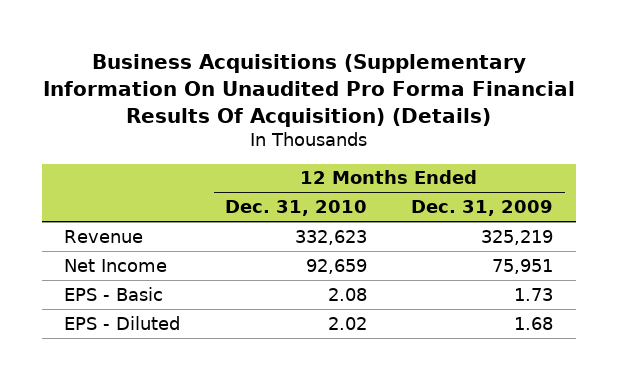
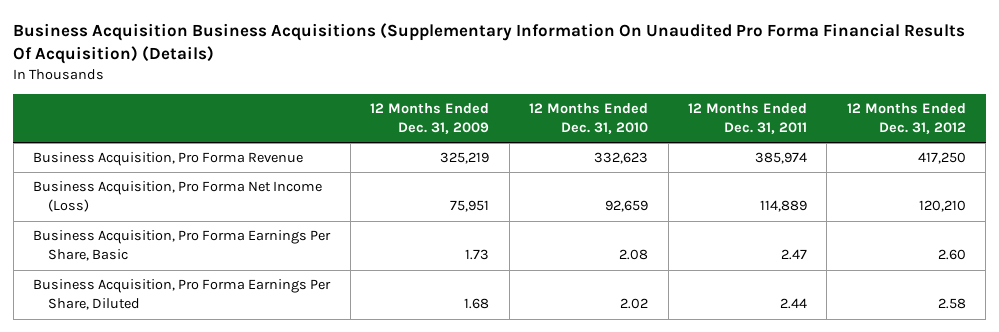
- Business Acquisitions (Supplementary Information On Unaudited Pro Forma Financial Results Of Acquisition) (Details)
+ Business Acquisition Business Acquisitions (Supplementary Information On Unaudited Pro Forma Financial Results Of Acquisition) (Details)
- | 12 Months Ended Dec. 31, 2010 | 12 Months Ended Dec. 31, 2009
+ | 12 Months Ended Dec. 31, 2009 | 12 Months Ended Dec. 31, 2010 | 12 Months Ended Dec. 31, 2011 | 12 Months Ended Dec. 31, 2012
- Revenue | 332,623 | 325,219
- Net Income | 92,659 | 75,951
- EPS - Basic | 2.08 | 1.73
- EPS - Diluted | 2.02 | 1.68
+ Business Acquisition, Pro Forma Revenue | 325,219 | 332,623 | 385,974 | 417,250
+ Business Acquisition, Pro Forma Net Income (Loss) | 75,951 | 92,659 | 114,889 | 120,210
+ Business Acquisition, Pro Forma Earnings Per Share, Basic | 1.73 | 2.08 | 2.47 | 2.60
+ Business Acquisition, Pro Forma Earnings Per Share, Diluted | 1.68 | 2.02 | 2.44 | 2.58

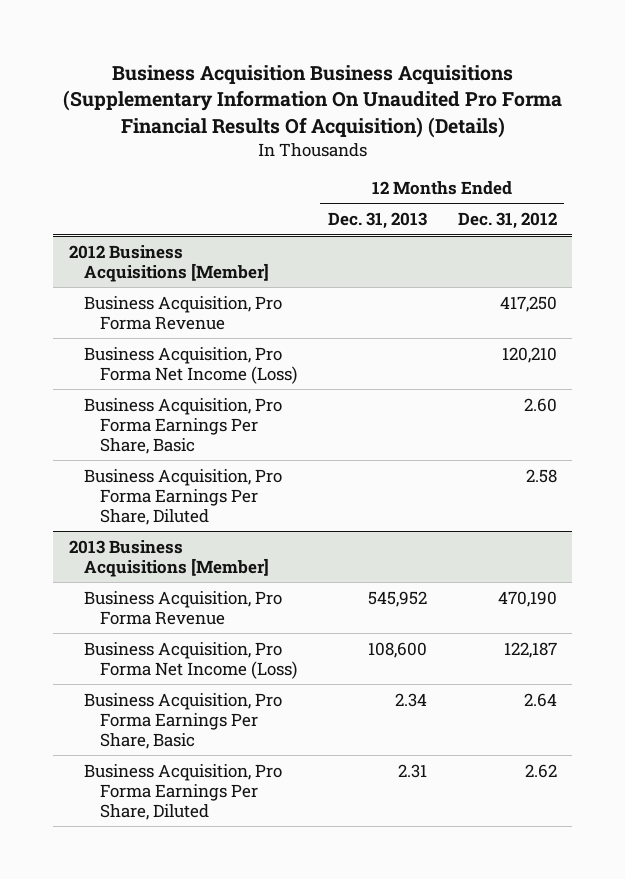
- | 12 Months Ended Dec. 31, 2009 | 12 Months Ended Dec. 31, 2010 | 12 Months Ended Dec. 31, 2011 | 12 Months Ended Dec. 31, 2012
+ | 12 Months Ended Dec. 31, 2013 | 12 Months Ended Dec. 31, 2012
+ 2012 Business Acquisitions [Member]
+ 2013 Business Acquisitions [Member]
+ Business Acquisition, Pro Forma Revenue | 545,952 | 470,190
+ Business Acquisition, Pro Forma Net Income (Loss) | 108,600 | 122,187
+ Business Acquisition, Pro Forma Earnings Per Share, Basic | 2.34 | 2.64
+ Business Acquisition, Pro Forma Earnings Per Share, Diluted | 2.31 | 2.62

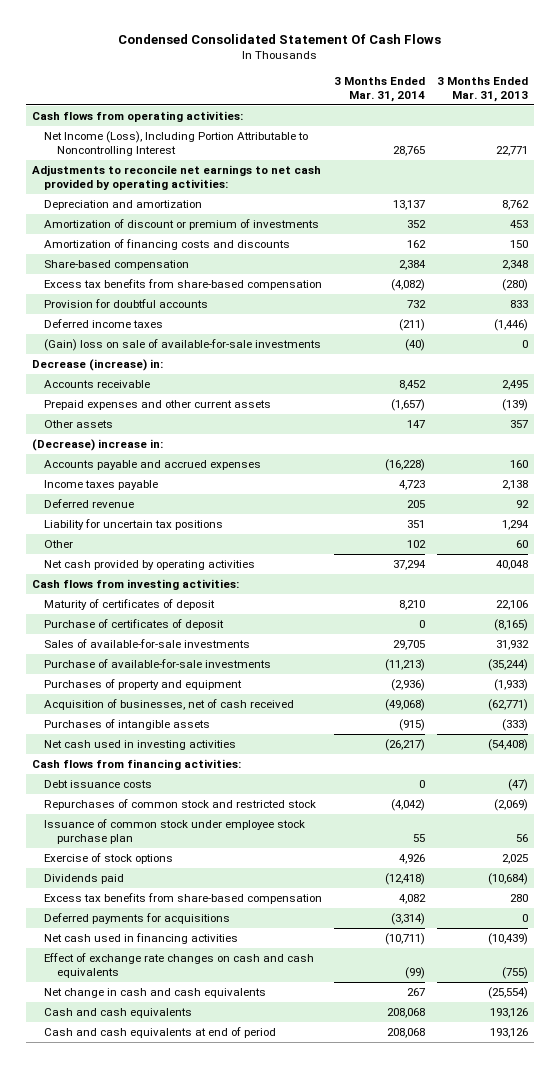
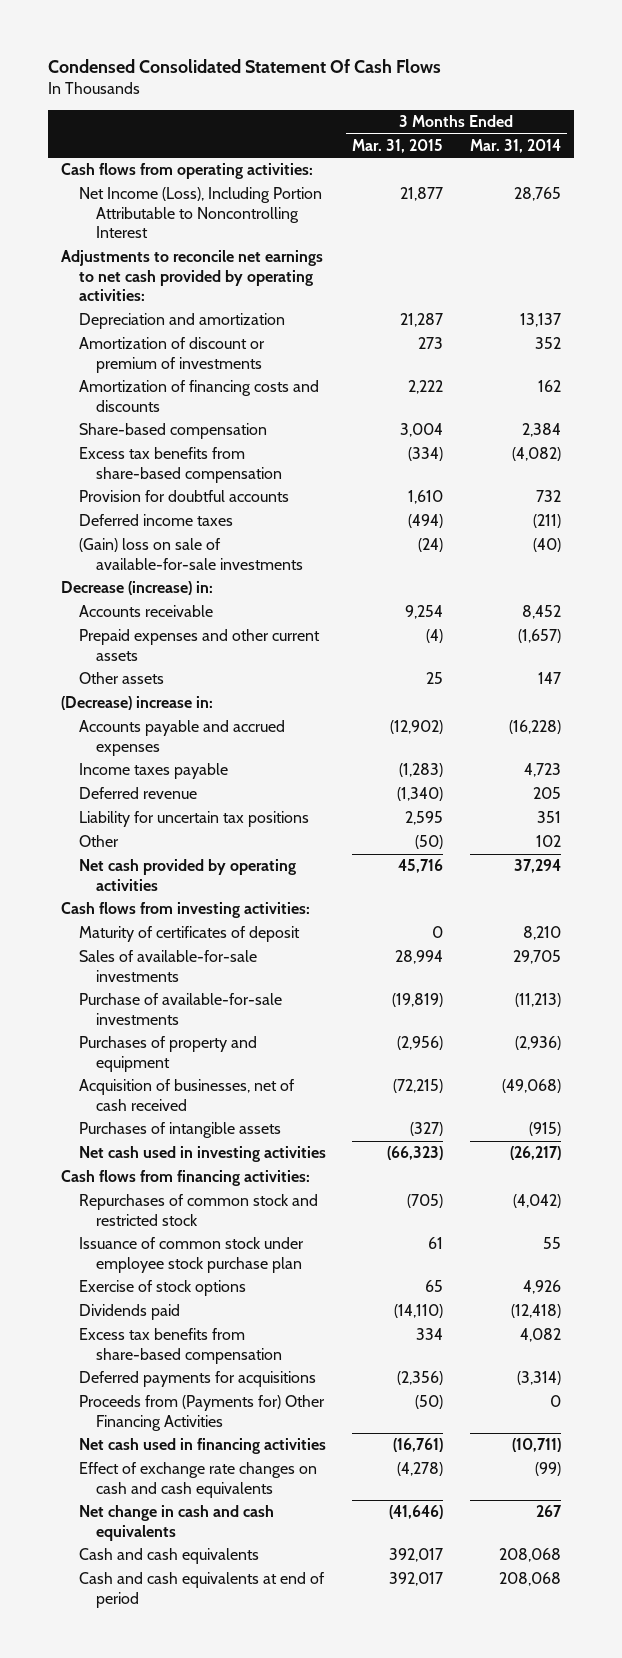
- | 3 Months Ended Mar. 31, 2014 | 3 Months Ended Mar. 31, 2013
+ | 3 Months Ended Mar. 31, 2015 | 3 Months Ended Mar. 31, 2014
- Purchase of certificates of deposit | 0 | (8,165)
- Debt issuance costs | 0 | (47)
+ Proceeds from (Payments for) Other Financing Activities | (50) | 0

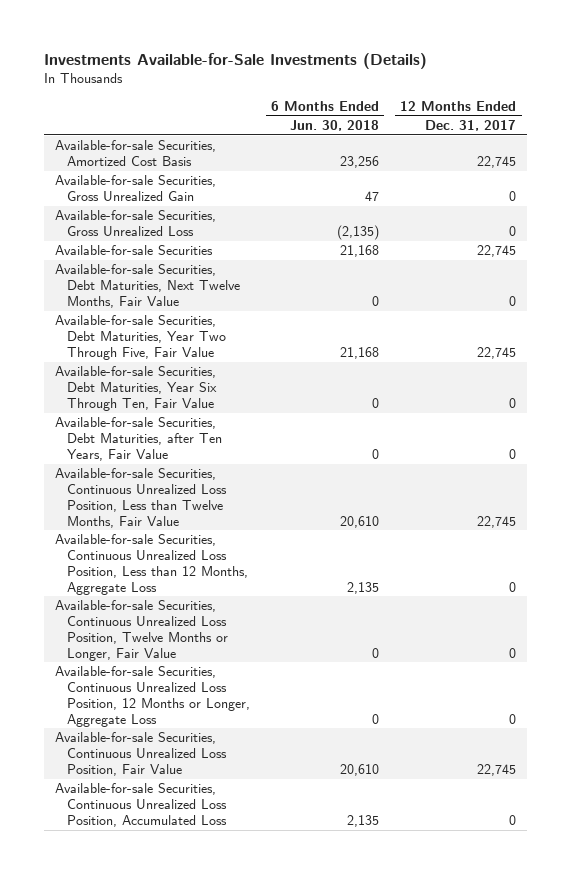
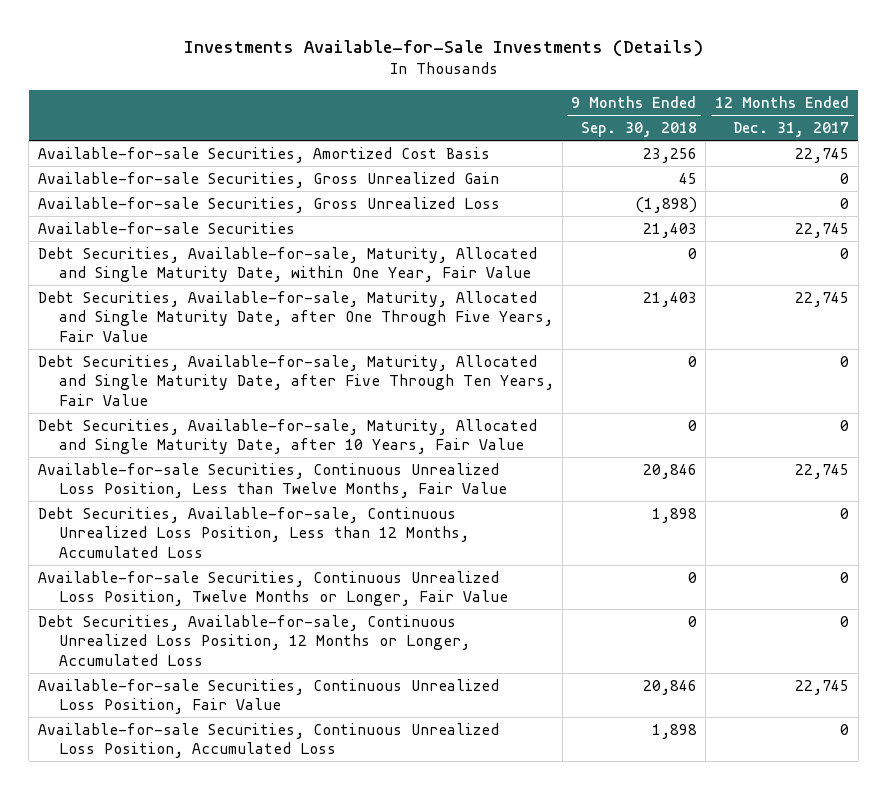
- | 6 Months Ended Jun. 30, 2018 | 12 Months Ended Dec. 31, 2017
+ | 9 Months Ended Sep. 30, 2018 | 12 Months Ended Dec. 31, 2017
- Available-for-sale Securities, Debt Maturities, Next Twelve Months, Fair Value | 0 | 0
- Available-for-sale Securities, Debt Maturities, Year Two Through Five, Fair Value | 21,168 | 22,745
- Available-for-sale Securities, Debt Maturities, Year Six Through Ten, Fair Value | 0 | 0
- Available-for-sale Securities, Debt Maturities, after Ten Years, Fair Value | 0 | 0
+ Debt Securities, Available-for-sale, Maturity, Allocated and Single Maturity Date, within One Year, Fair Value | 0 | 0
+ Debt Securities, Available-for-sale, Maturity, Allocated and Single Maturity Date, after One Through Five Years, Fair Value | 21,403 | 22,745
+ Debt Securities, Available-for-sale, Maturity, Allocated and Single Maturity Date, after Five Through Ten Years, Fair Value | 0 | 0
+ Debt Securities, Available-for-sale, Maturity, Allocated and Single Maturity Date, after 10 Years, Fair Value | 0 | 0
- Available-for-sale Securities, Continuous Unrealized Loss Position, Less than 12 Months, Aggregate Loss | 2,135 | 0
+ Debt Securities, Available-for-sale, Continuous Unrealized Loss Position, Less than 12 Months, Accumulated Loss | 1,898 | 0
- Available-for-sale Securities, Continuous Unrealized Loss Position, 12 Months or Longer, Aggregate Loss | 0 | 0
+ Debt Securities, Available-for-sale, Continuous Unrealized Loss Position, 12 Months or Longer, Accumulated Loss | 0 | 0

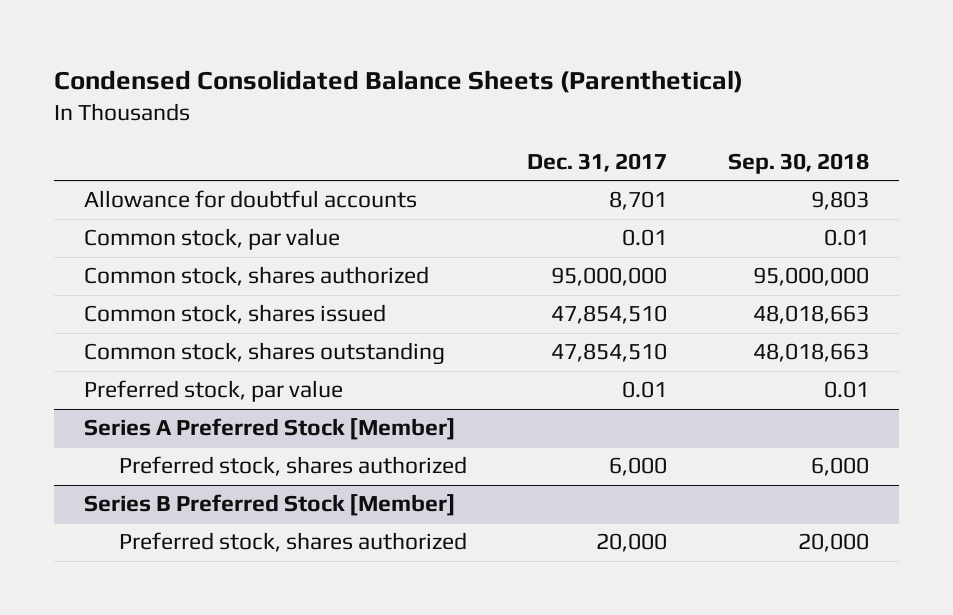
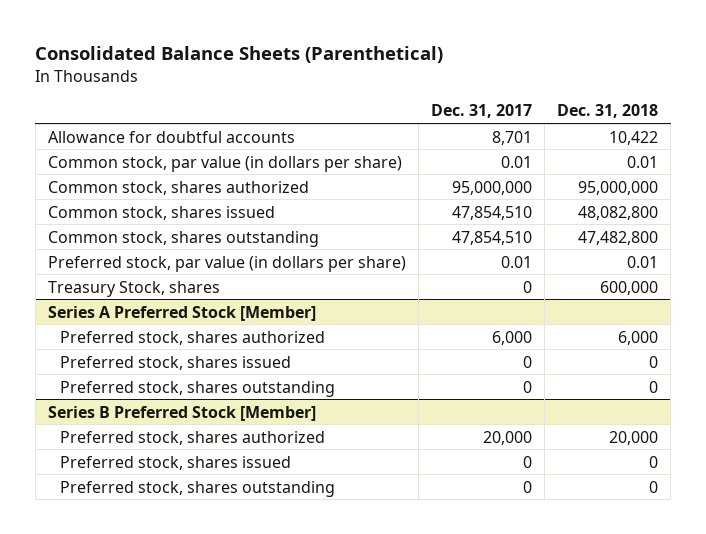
- Condensed Consolidated Balance Sheets (Parenthetical)
+ Consolidated Balance Sheets (Parenthetical)
- | Dec. 31, 2017 | Sep. 30, 2018
+ | Dec. 31, 2017 | Dec. 31, 2018
- Common stock, par value | 0.01 | 0.01
+ Common stock, par value (in dollars per share) | 0.01 | 0.01
- Preferred stock, par value | 0.01 | 0.01
+ Preferred stock, par value (in dollars per share) | 0.01 | 0.01
+ Treasury Stock, shares | 0 | 600,000
@ Series A Preferred Stock [Member]
+ Preferred stock, shares issued | 0 | 0
+ Preferred stock, shares outstanding | 0 | 0
@ Series B Preferred Stock [Member]
+ Preferred stock, shares issued | 0 | 0
+ Preferred stock, shares outstanding | 0 | 0

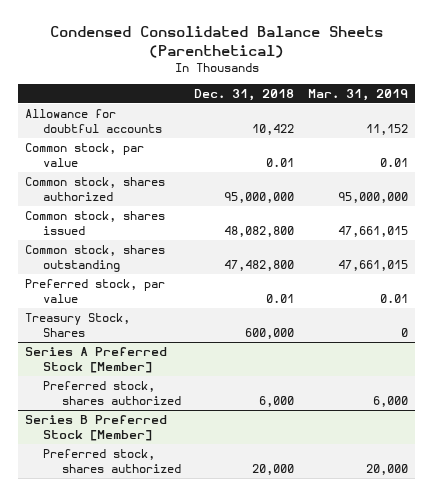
- Consolidated Balance Sheets (Parenthetical)
+ Condensed Consolidated Balance Sheets (Parenthetical)
- | Dec. 31, 2017 | Dec. 31, 2018
+ | Dec. 31, 2018 | Mar. 31, 2019
- Common stock, par value (in dollars per share) | 0.01 | 0.01
+ Common stock, par value | 0.01 | 0.01
- Preferred stock, par value (in dollars per share) | 0.01 | 0.01
- Treasury Stock, shares | 0 | 600,000
+ Preferred stock, par value | 0.01 | 0.01
+ Treasury Stock, Shares | 600,000 | 0
@ Series A Preferred Stock [Member]
- Preferred stock, shares issued | 0 | 0
- Preferred stock, shares outstanding | 0 | 0
@ Series B Preferred Stock [Member]
- Preferred stock, shares issued | 0 | 0
- Preferred stock, shares outstanding | 0 | 0

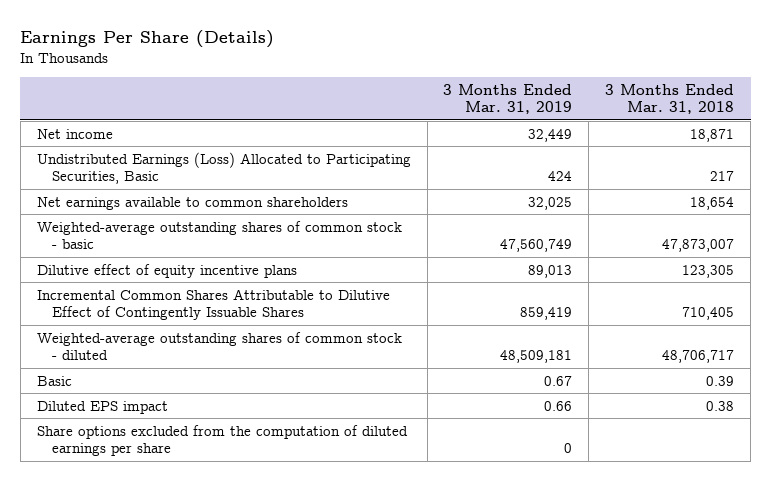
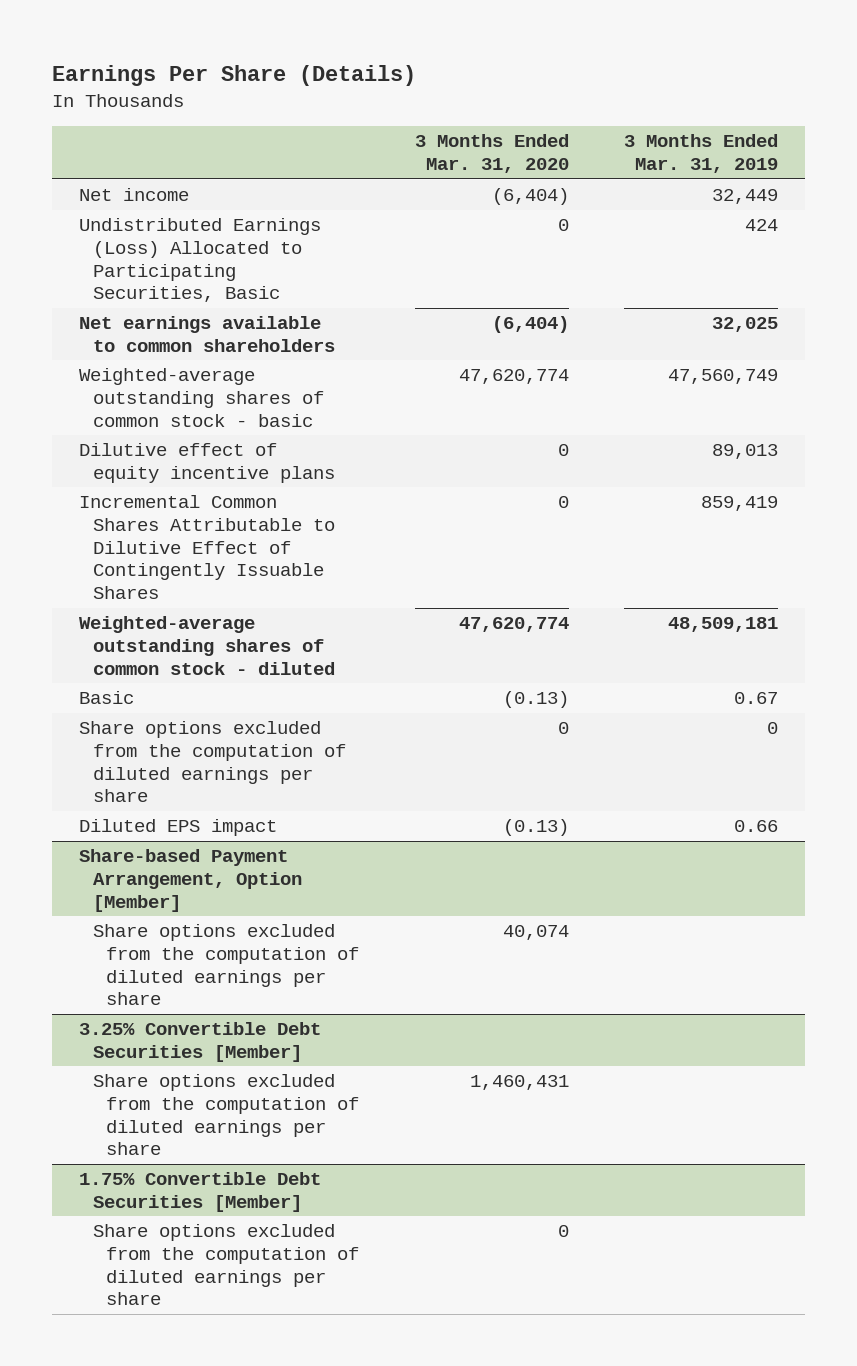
- | 3 Months Ended Mar. 31, 2019 | 3 Months Ended Mar. 31, 2018
+ | 3 Months Ended Mar. 31, 2020 | 3 Months Ended Mar. 31, 2019
moved down: Diluted EPS impact | (0.13) | 0.66
+ Share-based Payment Arrangement, Option [Member]
+ Share options excluded from the computation of diluted earnings per share | 40,074 |
+ 3.25% Convertible Debt Securities [Member]
+ Share options excluded from the computation of diluted earnings per share | 1,460,431 |
+ 1.75% Convertible Debt Securities [Member]
+ Share options excluded from the computation of diluted earnings per share | 0 |

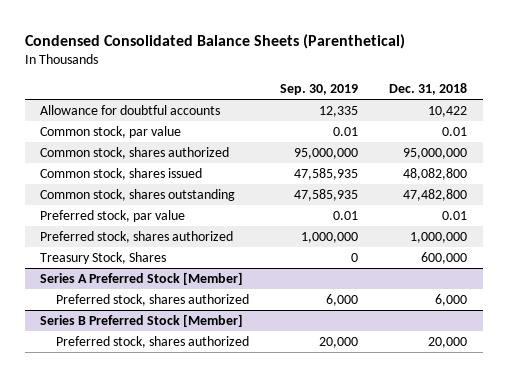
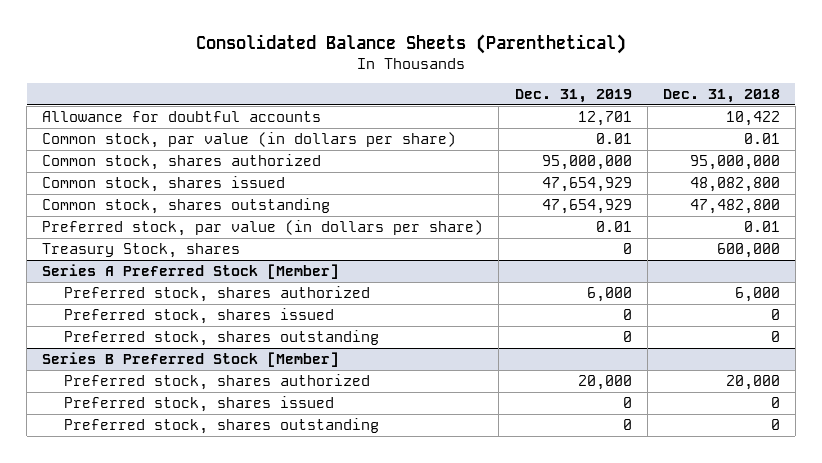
- Condensed Consolidated Balance Sheets (Parenthetical)
+ Consolidated Balance Sheets (Parenthetical)
- | Sep. 30, 2019 | Dec. 31, 2018
+ | Dec. 31, 2019 | Dec. 31, 2018
- Common stock, par value | 0.01 | 0.01
+ Common stock, par value (in dollars per share) | 0.01 | 0.01
- Preferred stock, par value | 0.01 | 0.01
- Preferred stock, shares authorized | 1,000,000 | 1,000,000
- Treasury Stock, Shares | 0 | 600,000
+ Preferred stock, par value (in dollars per share) | 0.01 | 0.01
+ Treasury Stock, shares | 0 | 600,000
@ Series A Preferred Stock [Member]
+ Preferred stock, shares issued | 0 | 0
+ Preferred stock, shares outstanding | 0 | 0
@ Series B Preferred Stock [Member]
+ Preferred stock, shares issued | 0 | 0
+ Preferred stock, shares outstanding | 0 | 0

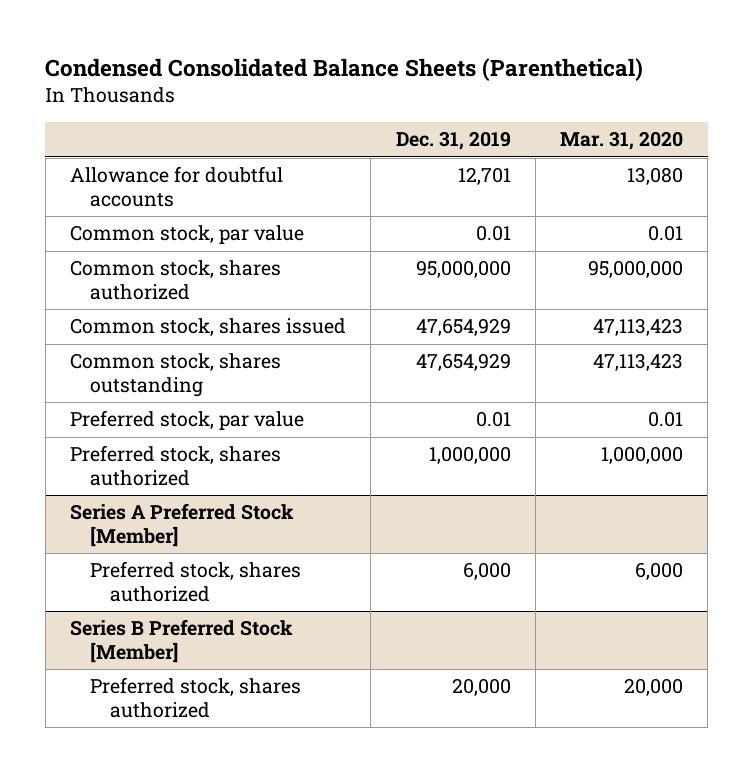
- Consolidated Balance Sheets (Parenthetical)
+ Condensed Consolidated Balance Sheets (Parenthetical)
- | Dec. 31, 2019 | Dec. 31, 2018
+ | Dec. 31, 2019 | Mar. 31, 2020
- Common stock, par value (in dollars per share) | 0.01 | 0.01
+ Common stock, par value | 0.01 | 0.01
- Preferred stock, par value (in dollars per share) | 0.01 | 0.01
- Treasury Stock, shares | 0 | 600,000
+ Preferred stock, par value | 0.01 | 0.01
+ Preferred stock, shares authorized | 1,000,000 | 1,000,000
@ Series A Preferred Stock [Member]
- Preferred stock, shares issued | 0 | 0
- Preferred stock, shares outstanding | 0 | 0
@ Series B Preferred Stock [Member]
- Preferred stock, shares issued | 0 | 0
- Preferred stock, shares outstanding | 0 | 0

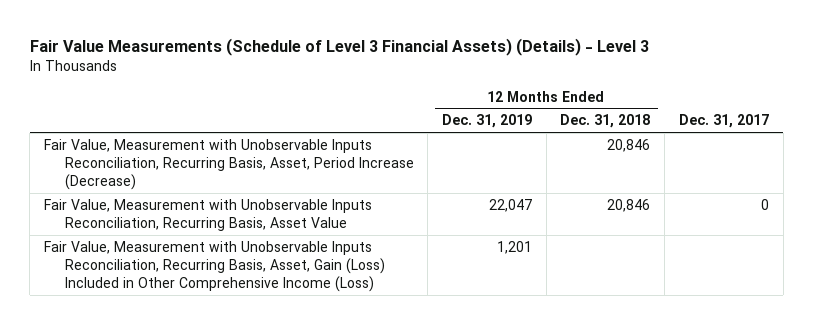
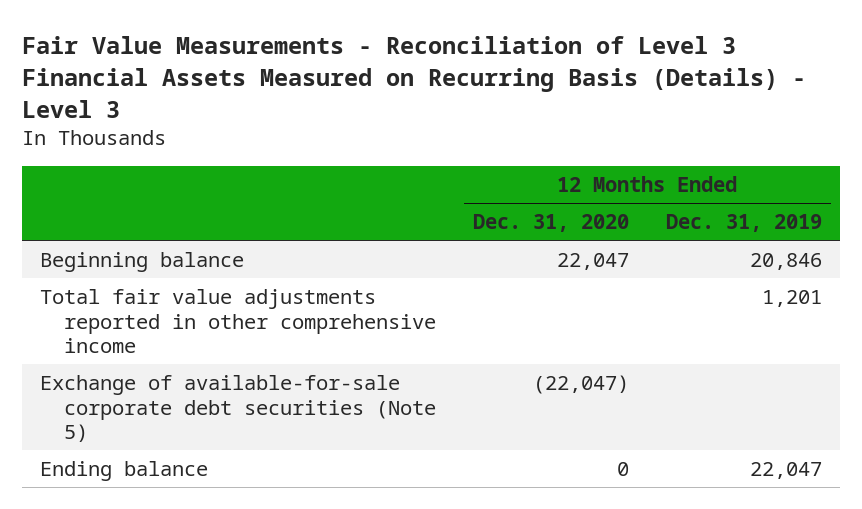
- Fair Value Measurements (Schedule of Level 3 Financial Assets) (Details) - Level 3
+ Fair Value Measurements - Reconciliation of Level 3 Financial Assets Measured on Recurring Basis (Details) - Level 3
- | 12 Months Ended Dec. 31, 2019 | 12 Months Ended Dec. 31, 2018 | Dec. 31, 2017
+ | 12 Months Ended Dec. 31, 2020 | 12 Months Ended Dec. 31, 2019
- Fair Value, Measurement with Unobservable Inputs Reconciliation, Recurring Basis, Asset, Period Increase (Decrease) | | 20,846 |
- Fair Value, Measurement with Unobservable Inputs Reconciliation, Recurring Basis, Asset Value | 22,047 | 20,846 | 0
- Fair Value, Measurement with Unobservable Inputs Reconciliation, Recurring Basis, Asset, Gain (Loss) Included in Other Comprehensive Income (Loss) | 1,201 | |
+ Beginning balance | 22,047 | 20,846
+ Total fair value adjustments reported in other comprehensive income | | 1,201
+ Exchange of available-for-sale corporate debt securities (Note 5) | (22,047) |
+ Ending balance | 0 | 22,047

